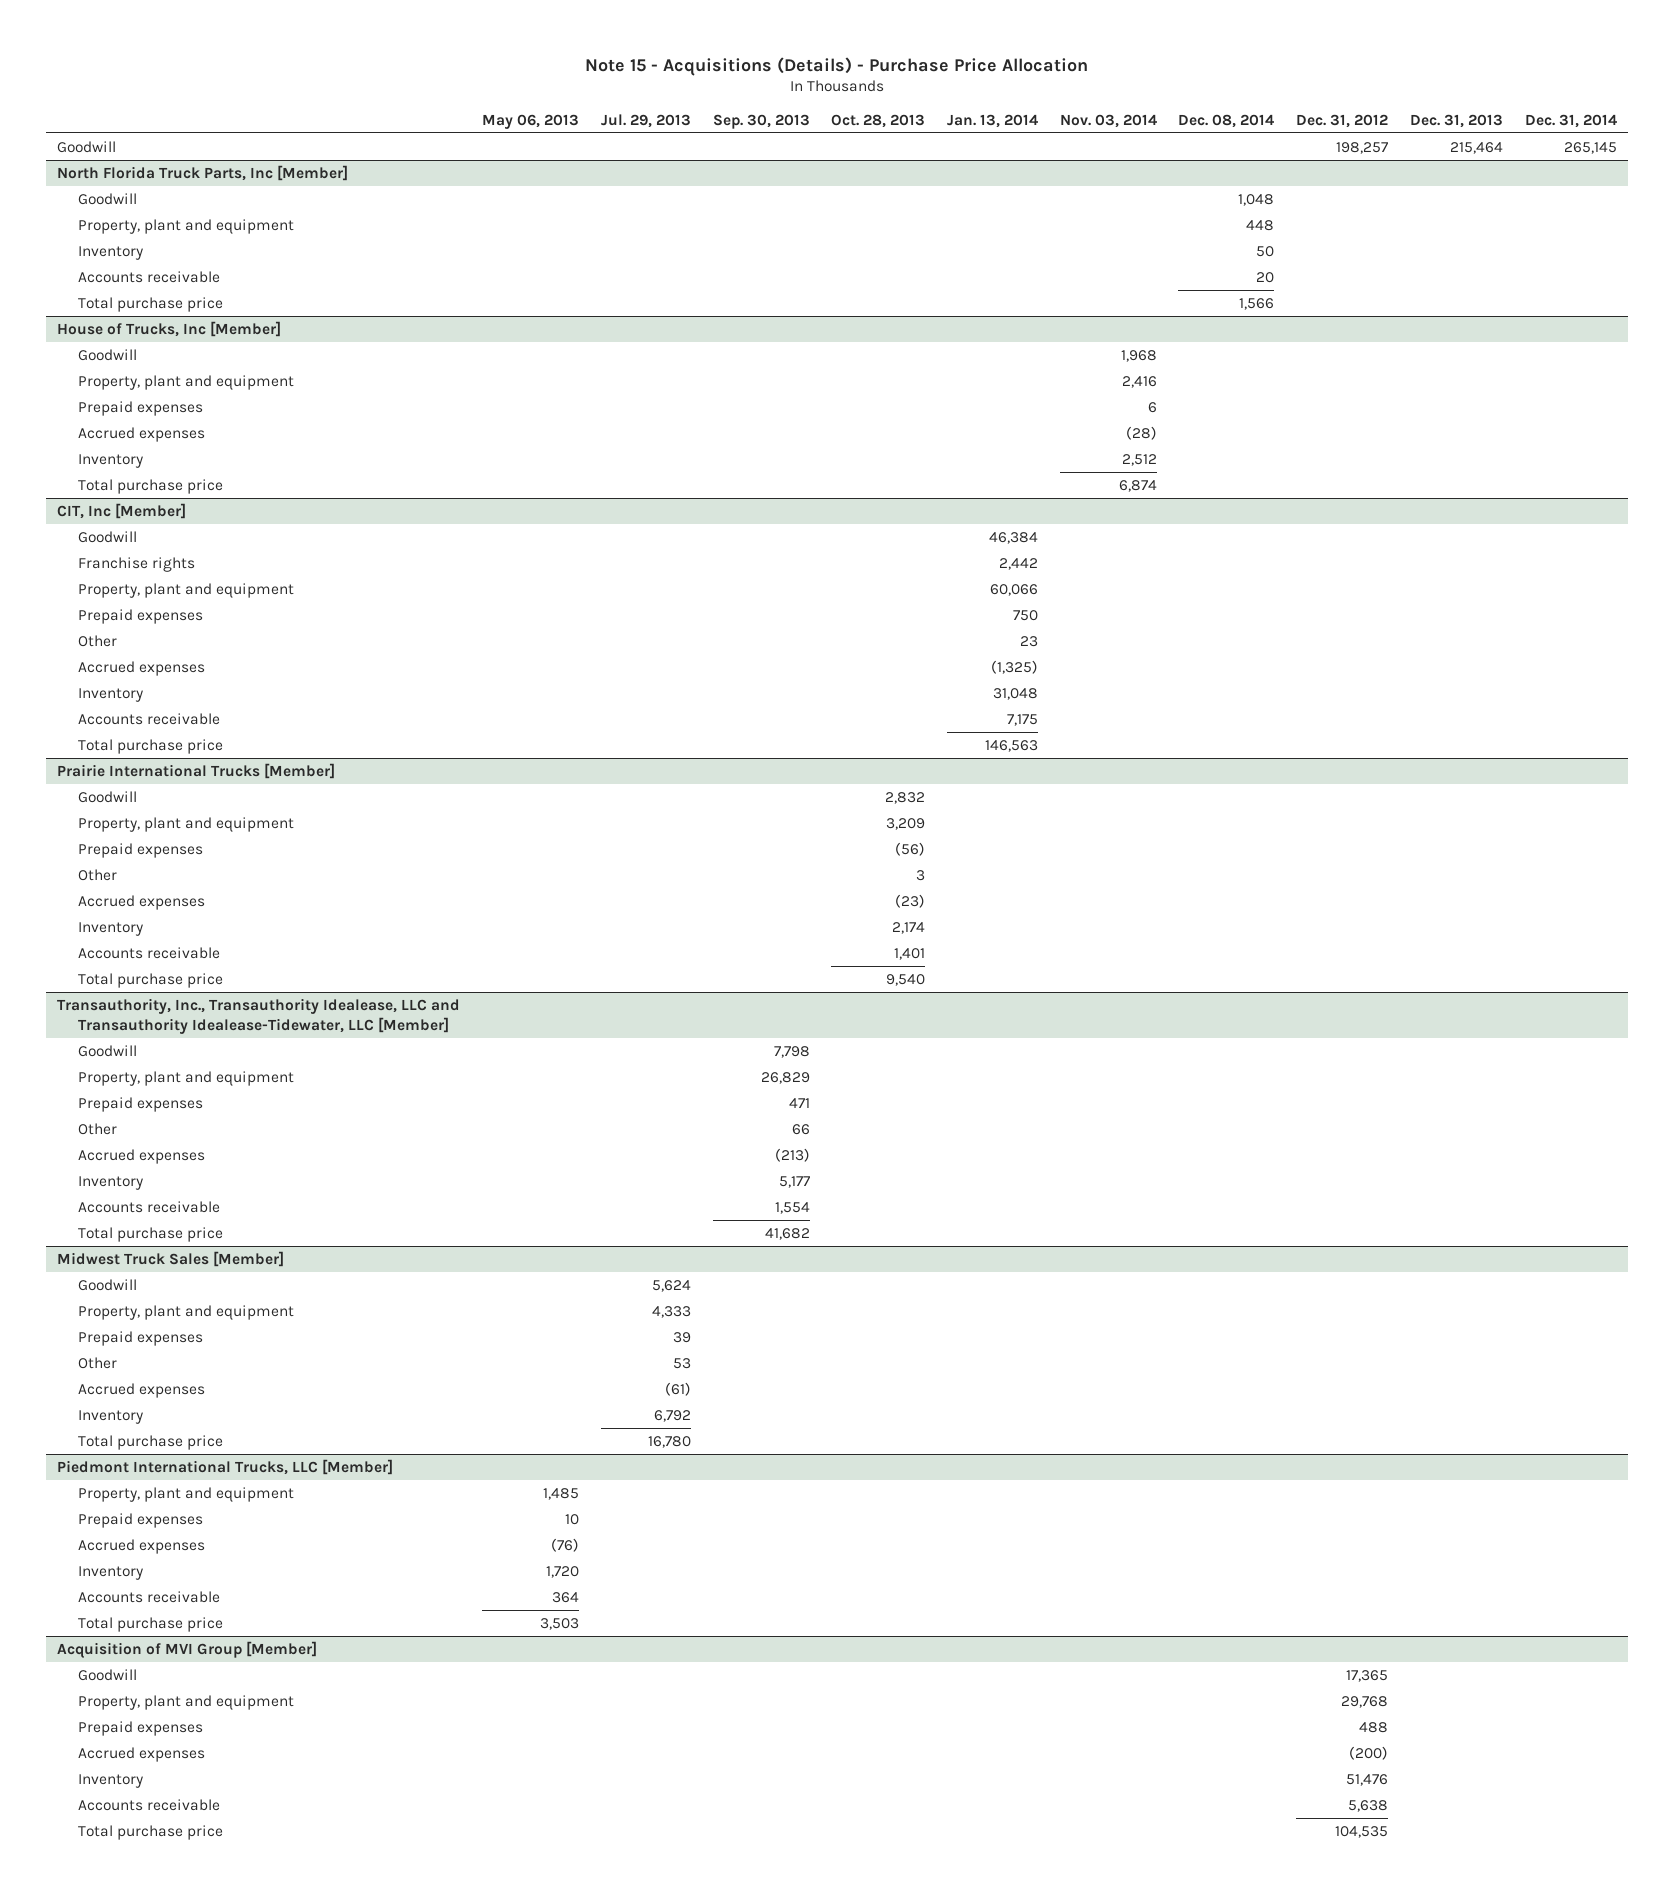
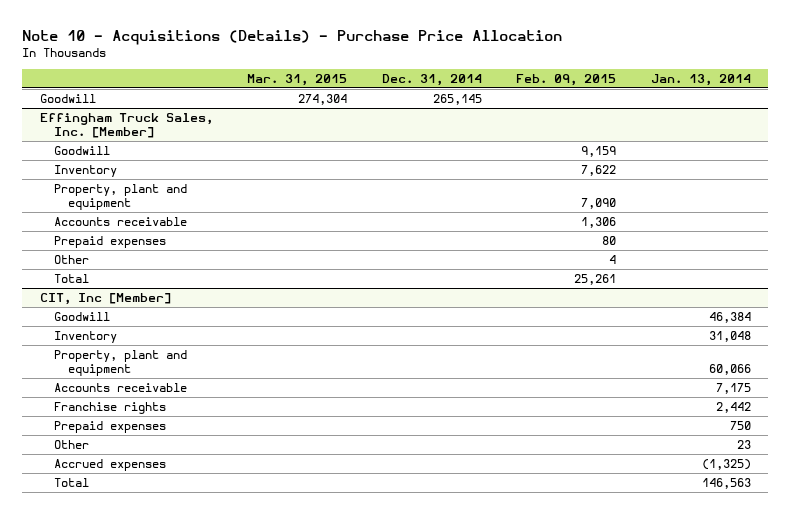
- Note 15 - Acquisitions (Details) - Purchase Price Allocation
+ Note 10 - Acquisitions (Details) - Purchase Price Allocation
- | May 06, 2013 | Jul. 29, 2013 | Sep. 30, 2013 | Oct. 28, 2013 | Jan. 13, 2014 | Nov. 03, 2014 | Dec. 08, 2014 | Dec. 31, 2012 | Dec. 31, 2013 | Dec. 31, 2014
+ | Mar. 31, 2015 | Dec. 31, 2014 | Feb. 09, 2015 | Jan. 13, 2014
- North Florida Truck Parts, Inc [Member]
- Goodwill | | | | | | | 1,048 | | |
- Property, plant and equipment | | | | | | | 448 | | |
- Inventory | | | | | | | 50 | | |
- Accounts receivable | | | | | | | 20 | | |
- Total purchase price | | | | | | | 1,566 | | |
- House of Trucks, Inc [Member]
- Goodwill | | | | | | 1,968 | | | |
- Property, plant and equipment | | | | | | 2,416 | | | |
- Prepaid expenses | | | | | | 6 | | | |
- Accrued expenses | | | | | | (28) | | | |
- Inventory | | | | | | 2,512 | | | |
- Total purchase price | | | | | | 6,874 | | | |
+ Effingham Truck Sales, Inc. [Member]
+ Goodwill | | | 9,159 |
+ Inventory | | | 7,622 |
+ Property, plant and equipment | | | 7,090 |
+ Accounts receivable | | | 1,306 |
+ Prepaid expenses | | | 80 |
+ Other | | | 4 |
+ Total | | | 25,261 |
@ CIT, Inc [Member]
moved up: Inventory | | | | 31,048
moved up: Accounts receivable | | | | 7,175
moved down: Franchise rights | | | | 2,442
- Total purchase price | | | | | 146,563 | | | | |
- Prairie International Trucks [Member]
- Goodwill | | | | 2,832 | | | | | |
- Property, plant and equipment | | | | 3,209 | | | | | |
- Prepaid expenses | | | | (56) | | | | | |
- Other | | | | 3 | | | | | |
- Accrued expenses | | | | (23) | | | | | |
- Inventory | | | | 2,174 | | | | | |
- Accounts receivable | | | | 1,401 | | | | | |
- Total purchase price | | | | 9,540 | | | | | |
- Transauthority, Inc., Transauthority Idealease, LLC and Transauthority Idealease-Tidewater, LLC [Member]
- Goodwill | | | 7,798 | | | | | | |
- Property, plant and equipment | | | 26,829 | | | | | | |
- Prepaid expenses | | | 471 | | | | | | |
- Other | | | 66 | | | | | | |
- Accrued expenses | | | (213) | | | | | | |
- Inventory | | | 5,177 | | | | | | |
- Accounts receivable | | | 1,554 | | | | | | |
- Total purchase price | | | 41,682 | | | | | | |
- Midwest Truck Sales [Member]
- Goodwill | | 5,624 | | | | | | | |
- Property, plant and equipment | | 4,333 | | | | | | | |
- Prepaid expenses | | 39 | | | | | | | |
- Other | | 53 | | | | | | | |
- Accrued expenses | | (61) | | | | | | | |
- Inventory | | 6,792 | | | | | | | |
- Total purchase price | | 16,780 | | | | | | | |
- Piedmont International Trucks, LLC [Member]
- Property, plant and equipment | 1,485 | | | | | | | | |
- Prepaid expenses | 10 | | | | | | | | |
- Accrued expenses | (76) | | | | | | | | |
- Inventory | 1,720 | | | | | | | | |
- Accounts receivable | 364 | | | | | | | | |
- Total purchase price | 3,503 | | | | | | | | |
- Acquisition of MVI Group [Member]
- Goodwill | | | | | | | | 17,365 | |
- Property, plant and equipment | | | | | | | | 29,768 | |
- Prepaid expenses | | | | | | | | 488 | |
- Accrued expenses | | | | | | | | (200) | |
- Inventory | | | | | | | | 51,476 | |
- Accounts receivable | | | | | | | | 5,638 | |
- Total purchase price | | | | | | | | 104,535 | |
@ CIT, Inc [Member]
+ Total | | | | 146,563

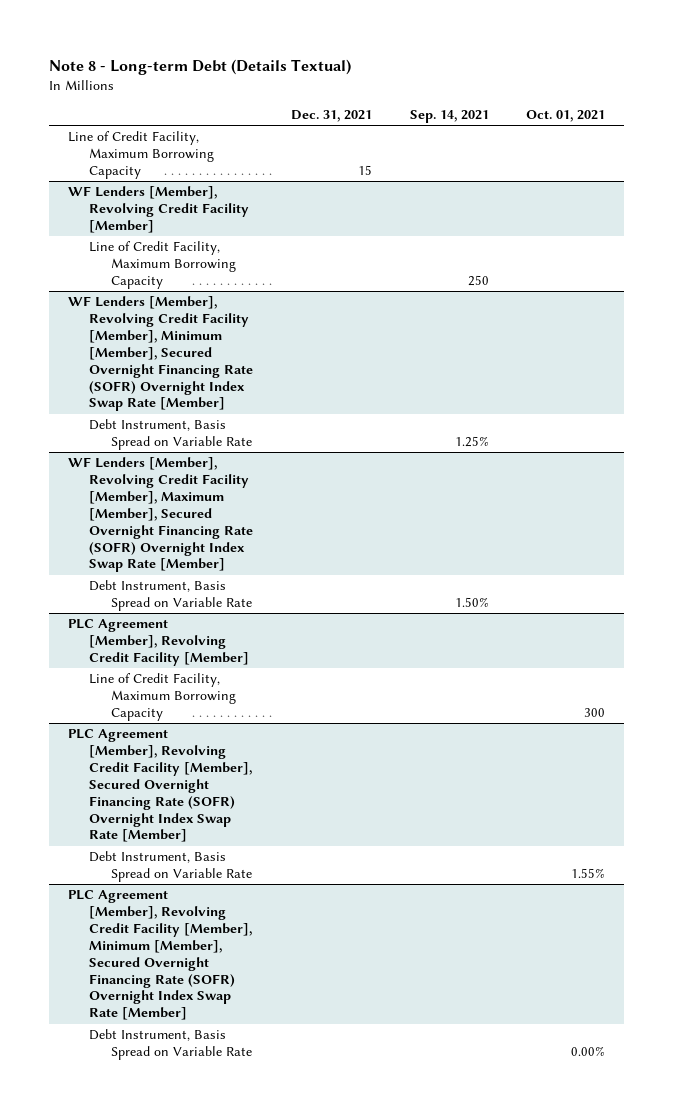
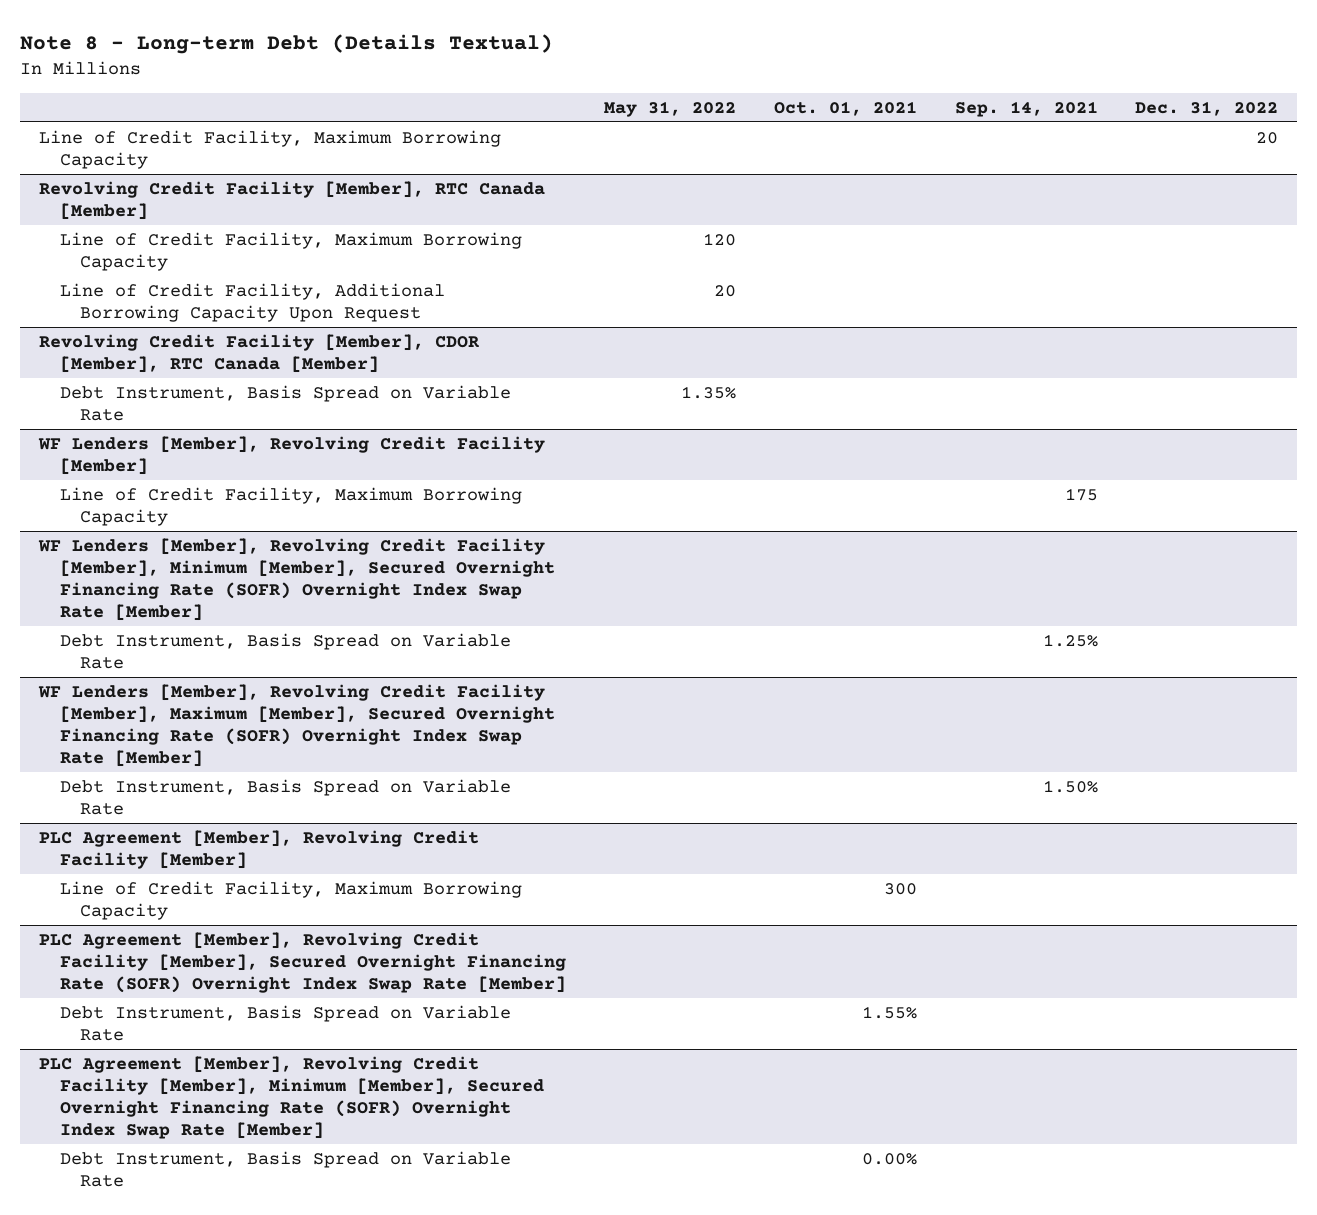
- | Dec. 31, 2021 | Sep. 14, 2021 | Oct. 01, 2021
+ | May 31, 2022 | Oct. 01, 2021 | Sep. 14, 2021 | Dec. 31, 2022
+ Revolving Credit Facility [Member], RTC Canada [Member]
+ Line of Credit Facility, Maximum Borrowing Capacity | 120 | | |
+ Line of Credit Facility, Additional Borrowing Capacity Upon Request | 20 | | |
+ Revolving Credit Facility [Member], CDOR [Member], RTC Canada [Member]
+ Debt Instrument, Basis Spread on Variable Rate | 1.35% | | |
@ WF Lenders [Member], Revolving Credit Facility [Member]
- Line of Credit Facility, Maximum Borrowing Capacity | | 250 |
+ Line of Credit Facility, Maximum Borrowing Capacity | | | 175 |

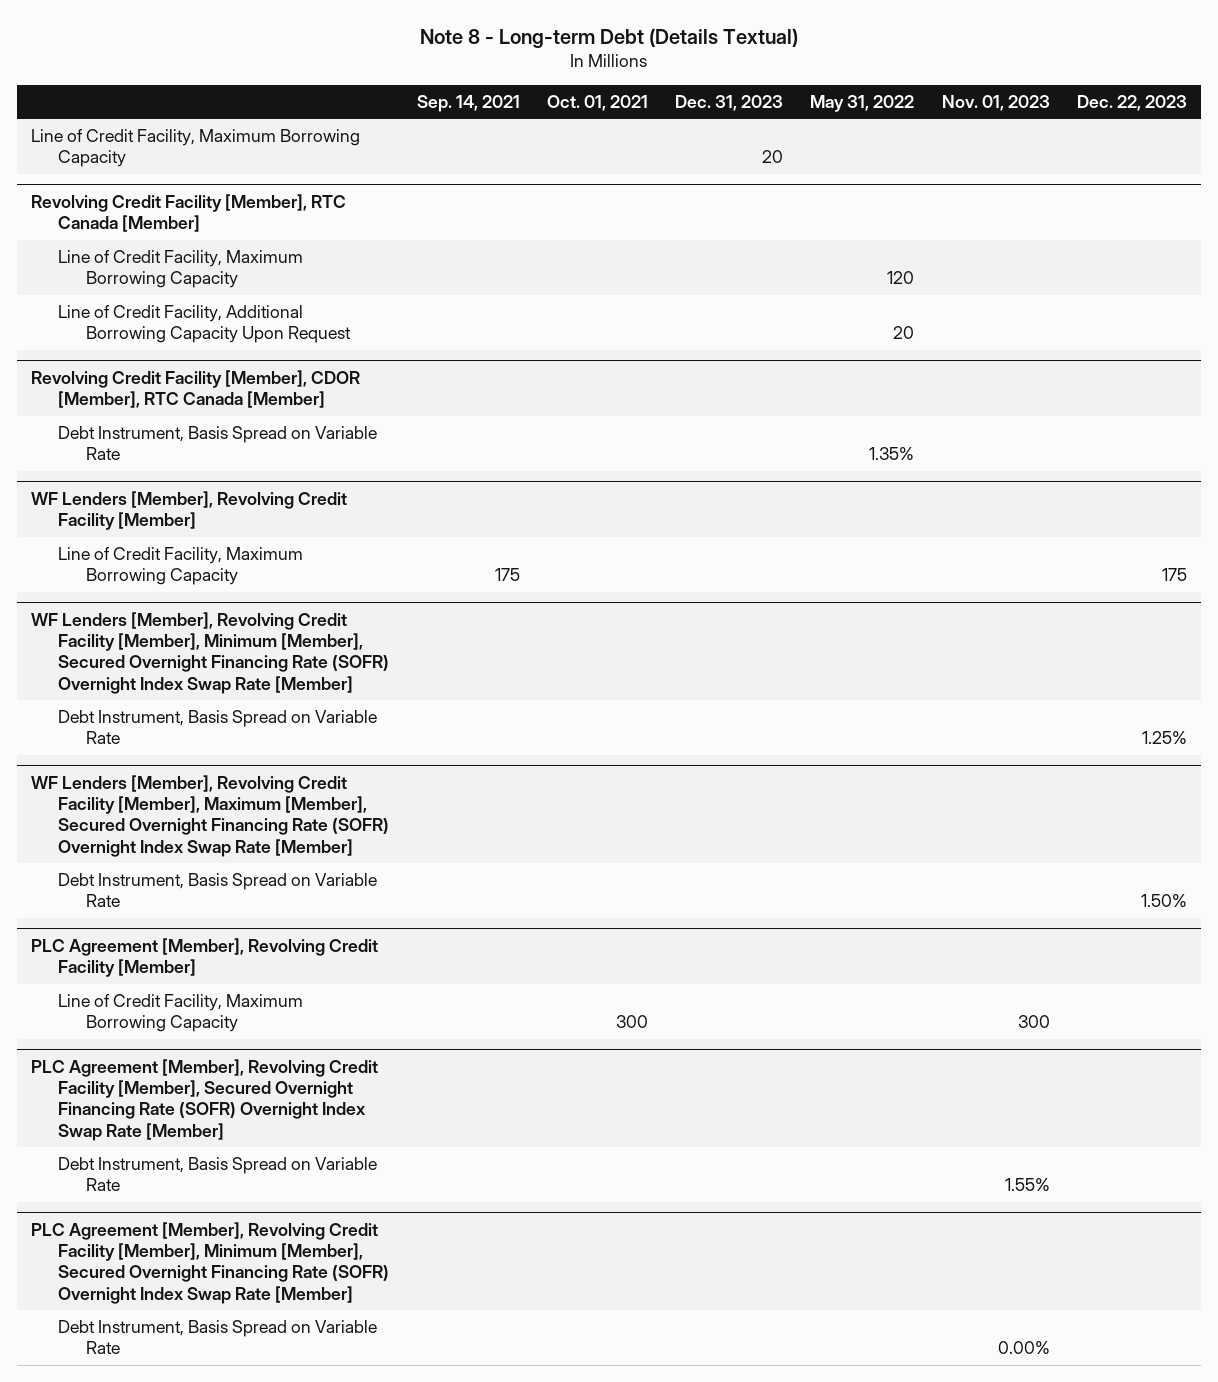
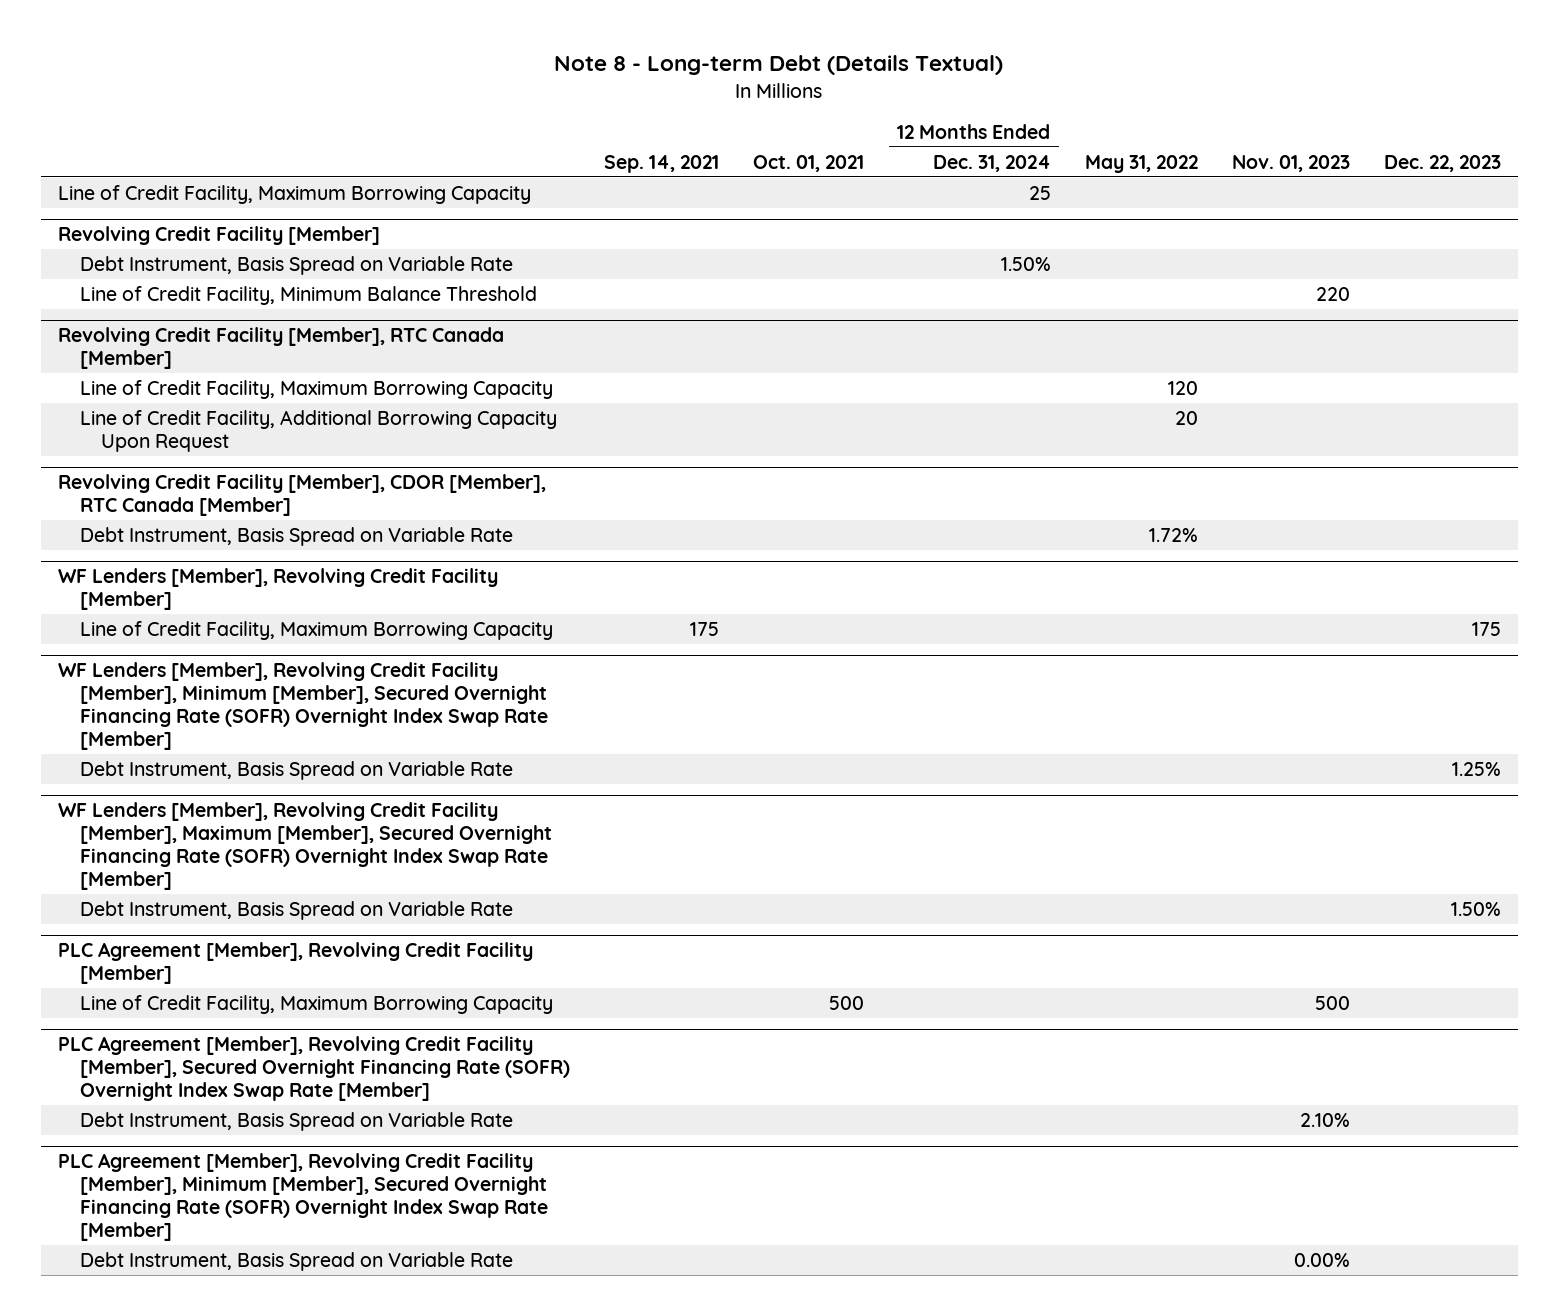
- | Sep. 14, 2021 | Oct. 01, 2021 | Dec. 31, 2023 | May 31, 2022 | Nov. 01, 2023 | Dec. 22, 2023
+ | Sep. 14, 2021 | Oct. 01, 2021 | 12 Months Ended Dec. 31, 2024 | May 31, 2022 | Nov. 01, 2023 | Dec. 22, 2023
+ Revolving Credit Facility [Member]
+ Debt Instrument, Basis Spread on Variable Rate | | | 1.50% | | |
+ Line of Credit Facility, Minimum Balance Threshold | | | | | 220 |
@ Revolving Credit Facility [Member], CDOR [Member], RTC Canada [Member]
- Debt Instrument, Basis Spread on Variable Rate | | | | 1.35% | |
+ Debt Instrument, Basis Spread on Variable Rate | | | | 1.72% | |
@ PLC Agreement [Member], Revolving Credit Facility [Member]
- Line of Credit Facility, Maximum Borrowing Capacity | | 300 | | | 300 |
+ Line of Credit Facility, Maximum Borrowing Capacity | | 500 | | | 500 |
@ PLC Agreement [Member], Revolving Credit Facility [Member], Secured Overnight Financing Rate (SOFR) Overnight Index Swap Rate [Member]
- Debt Instrument, Basis Spread on Variable Rate | | | | | 1.55% |
+ Debt Instrument, Basis Spread on Variable Rate | | | | | 2.10% |

